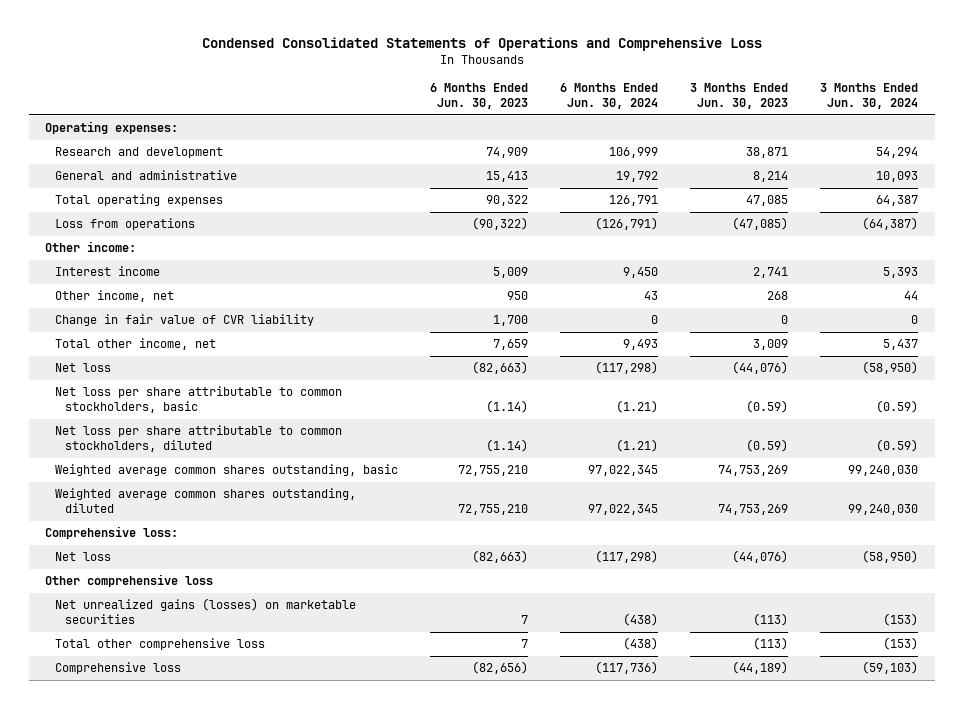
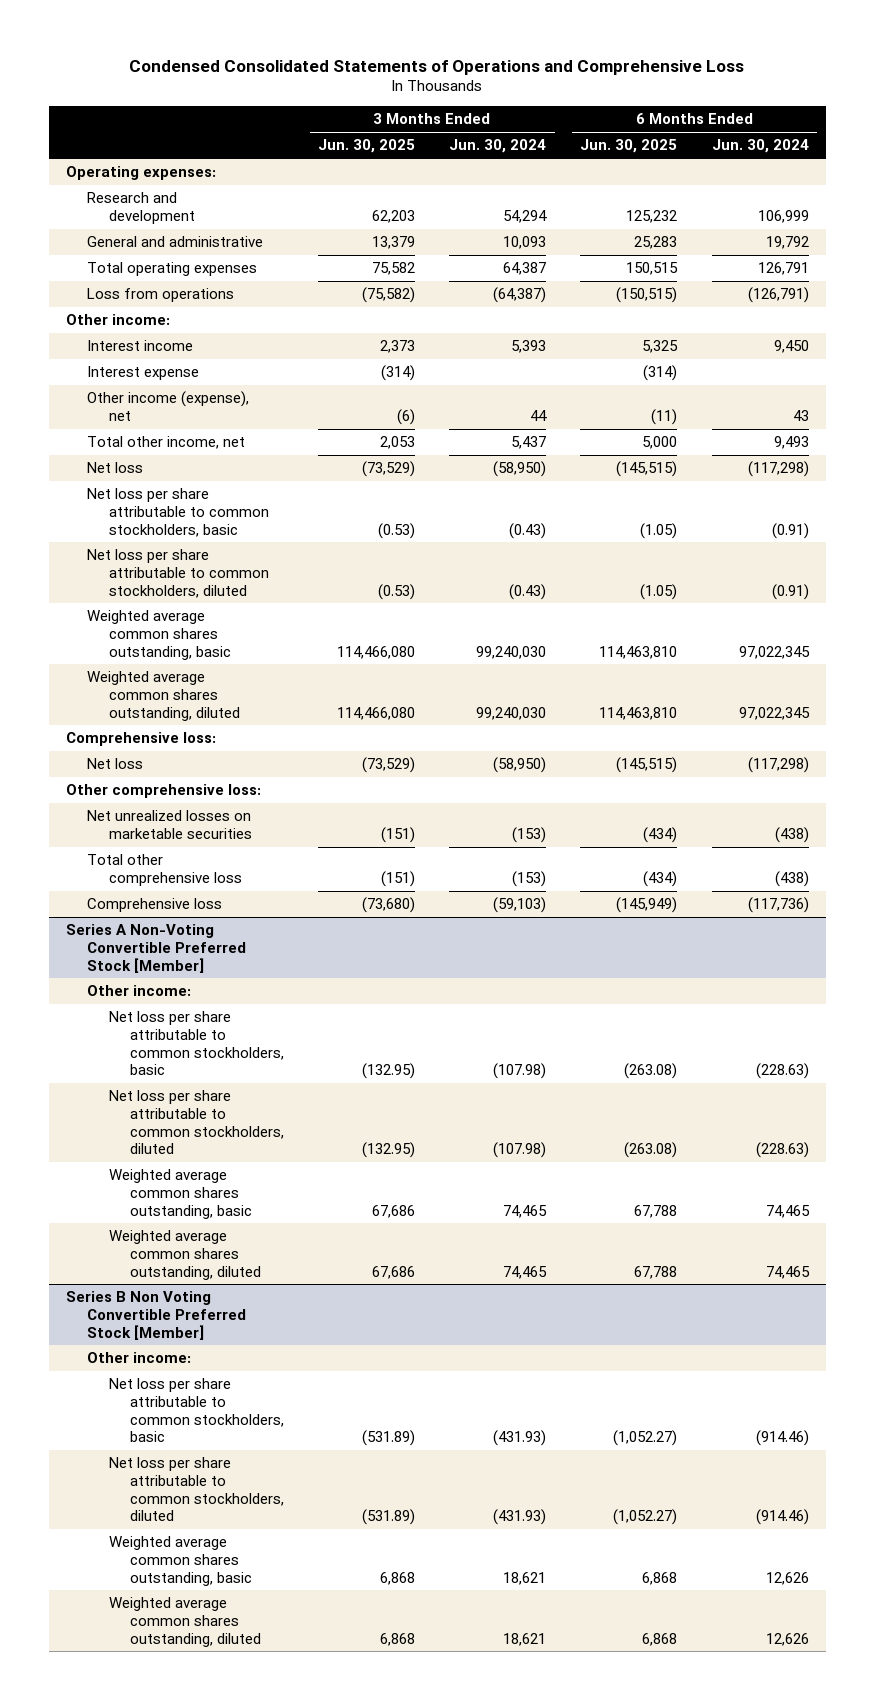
- | 6 Months Ended Jun. 30, 2023 | 6 Months Ended Jun. 30, 2024 | 3 Months Ended Jun. 30, 2023 | 3 Months Ended Jun. 30, 2024
+ | 3 Months Ended Jun. 30, 2025 | 3 Months Ended Jun. 30, 2024 | 6 Months Ended Jun. 30, 2025 | 6 Months Ended Jun. 30, 2024
- Other income, net | 950 | 43 | 268 | 44
- Change in fair value of CVR liability | 1,700 | 0 | 0 | 0
+ Interest expense | (314) | | (314) |
+ Other income (expense), net | (6) | 44 | (11) | 43
- Net loss per share attributable to common stockholders, basic | (1.14) | (1.21) | (0.59) | (0.59)
- Net loss per share attributable to common stockholders, diluted | (1.14) | (1.21) | (0.59) | (0.59)
+ Net loss per share attributable to common stockholders, basic | (0.53) | (0.43) | (1.05) | (0.91)
+ Net loss per share attributable to common stockholders, diluted | (0.53) | (0.43) | (1.05) | (0.91)
- Other comprehensive loss
- Net unrealized gains (losses) on marketable securities | 7 | (438) | (113) | (153)
+ Other comprehensive loss:
+ Net unrealized losses on marketable securities | (151) | (153) | (434) | (438)
+ Series A Non-Voting Convertible Preferred Stock [Member]
+ Other income:
+ Net loss per share attributable to common stockholders, basic | (132.95) | (107.98) | (263.08) | (228.63)
+ Net loss per share attributable to common stockholders, diluted | (132.95) | (107.98) | (263.08) | (228.63)
+ Weighted average common shares outstanding, basic | 67,686 | 74,465 | 67,788 | 74,465
+ Weighted average common shares outstanding, diluted | 67,686 | 74,465 | 67,788 | 74,465
+ Series B Non Voting Convertible Preferred Stock [Member]
+ Other income:
+ Net loss per share attributable to common stockholders, basic | (531.89) | (431.93) | (1,052.27) | (914.46)
+ Net loss per share attributable to common stockholders, diluted | (531.89) | (431.93) | (1,052.27) | (914.46)
+ Weighted average common shares outstanding, basic | 6,868 | 18,621 | 6,868 | 12,626
+ Weighted average common shares outstanding, diluted | 6,868 | 18,621 | 6,868 | 12,626

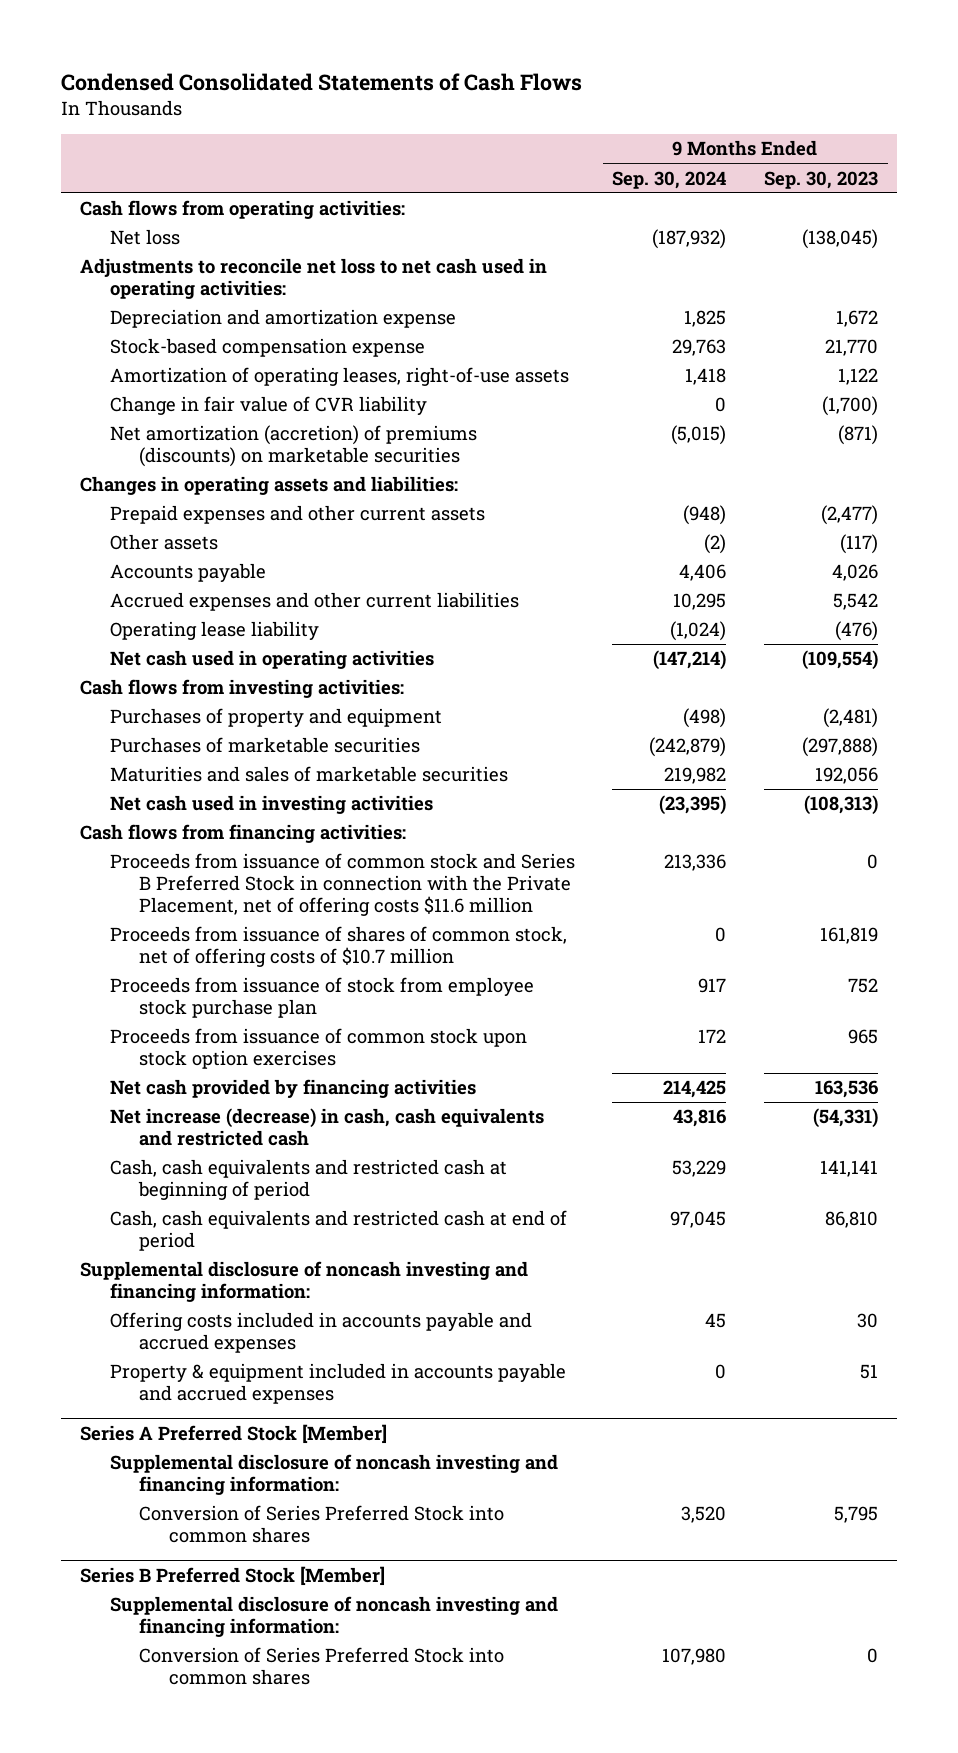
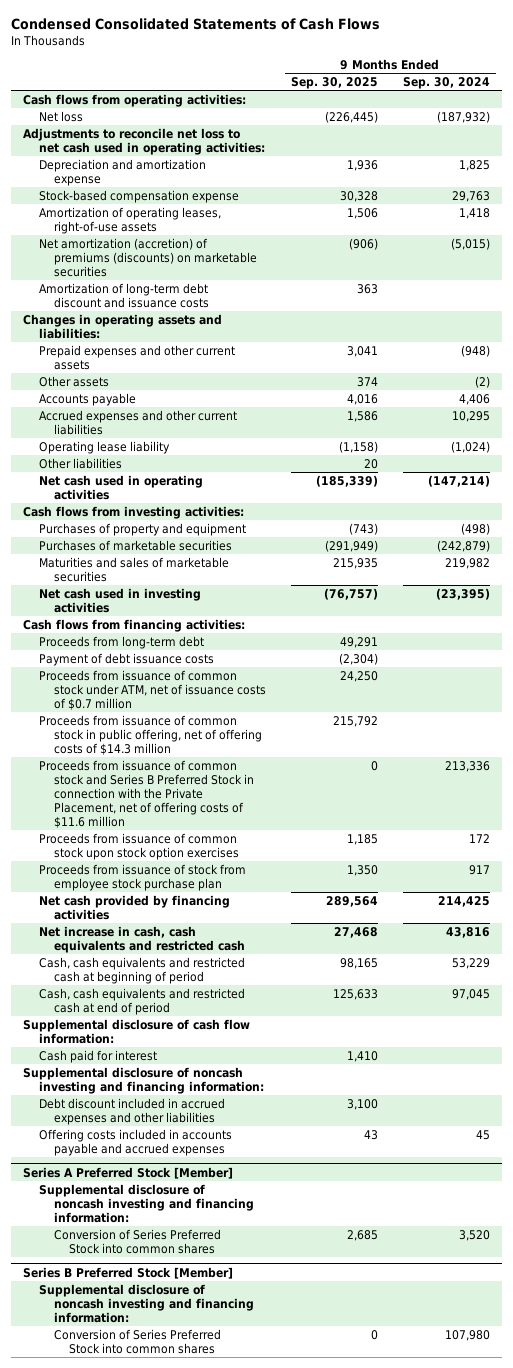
- | 9 Months Ended Sep. 30, 2024 | 9 Months Ended Sep. 30, 2023
+ | 9 Months Ended Sep. 30, 2025 | 9 Months Ended Sep. 30, 2024
- Change in fair value of CVR liability | 0 | (1,700)
+ Amortization of long-term debt discount and issuance costs | 363 |
+ Other liabilities | 20 |
- Proceeds from issuance of common stock and Series B Preferred Stock in connection with the Private Placement, net of offering costs $11.6 million | 213,336 | 0
- Proceeds from issuance of shares of common stock, net of offering costs of $10.7 million | 0 | 161,819
+ Proceeds from long-term debt | 49,291 |
+ Payment of debt issuance costs | (2,304) |
+ Proceeds from issuance of common stock under ATM, net of issuance costs of $0.7 million | 24,250 |
+ Proceeds from issuance of common stock in public offering, net of offering costs of $14.3 million | 215,792 |
+ Proceeds from issuance of common stock and Series B Preferred Stock in connection with the Private Placement, net of offering costs of $11.6 million | 0 | 213,336
moved down: Proceeds from issuance of stock from employee stock purchase plan | 1,350 | 917
- Net increase (decrease) in cash, cash equivalents and restricted cash | 43,816 | (54,331)
+ Net increase in cash, cash equivalents and restricted cash | 27,468 | 43,816
+ Supplemental disclosure of cash flow information:
+ Cash paid for interest | 1,410 |
+ Debt discount included in accrued expenses and other liabilities | 3,100 |
- Property & equipment included in accounts payable and accrued expenses | 0 | 51

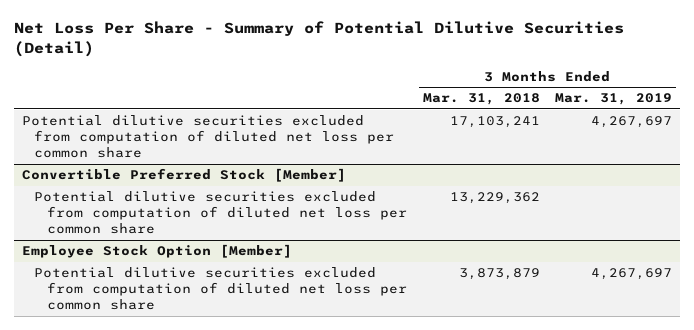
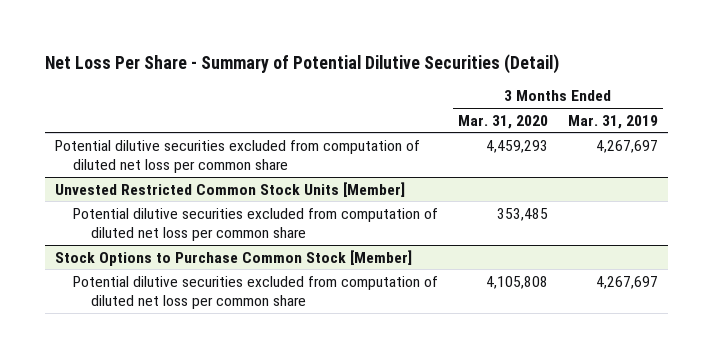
- | 3 Months Ended Mar. 31, 2018 | 3 Months Ended Mar. 31, 2019
+ | 3 Months Ended Mar. 31, 2020 | 3 Months Ended Mar. 31, 2019
- Convertible Preferred Stock [Member]
+ Unvested Restricted Common Stock Units [Member]
- Employee Stock Option [Member]
+ Stock Options to Purchase Common Stock [Member]

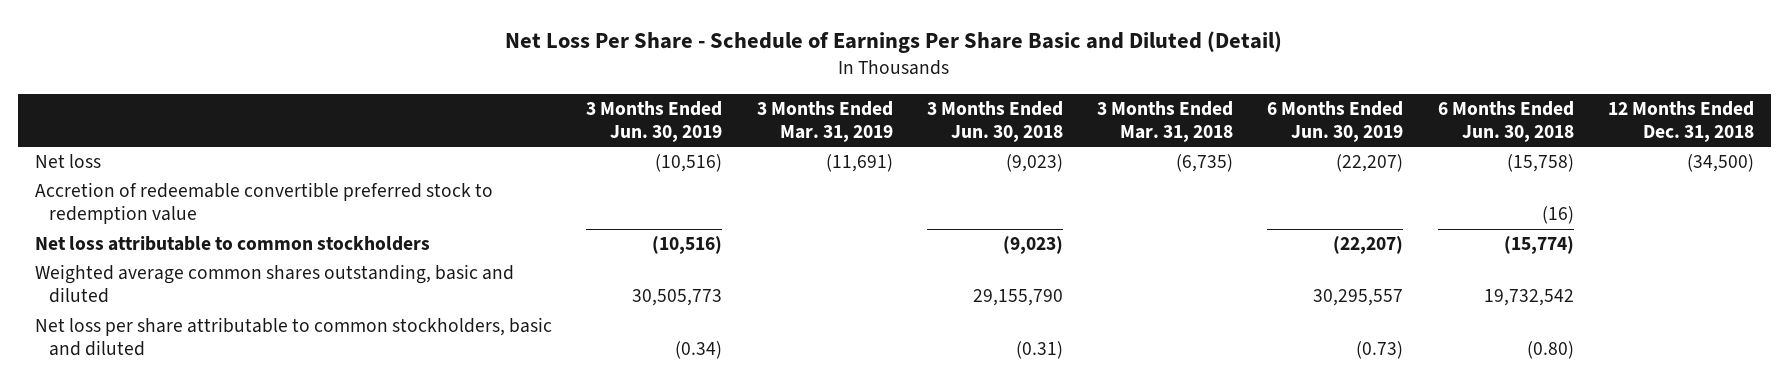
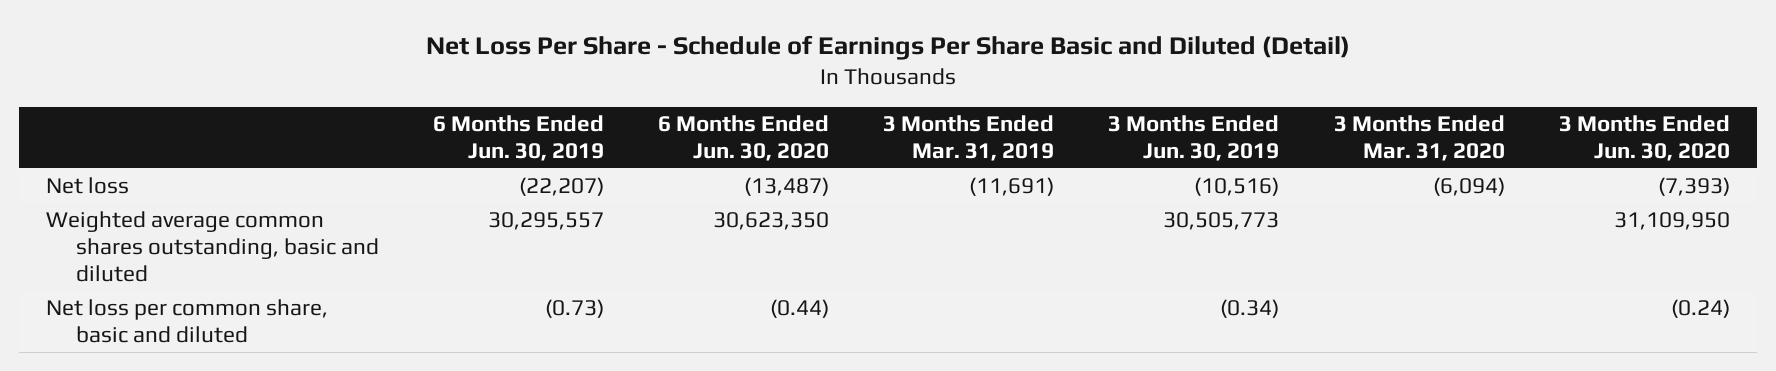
- | 3 Months Ended Jun. 30, 2019 | 3 Months Ended Mar. 31, 2019 | 3 Months Ended Jun. 30, 2018 | 3 Months Ended Mar. 31, 2018 | 6 Months Ended Jun. 30, 2019 | 6 Months Ended Jun. 30, 2018 | 12 Months Ended Dec. 31, 2018
+ | 6 Months Ended Jun. 30, 2019 | 6 Months Ended Jun. 30, 2020 | 3 Months Ended Mar. 31, 2019 | 3 Months Ended Jun. 30, 2019 | 3 Months Ended Mar. 31, 2020 | 3 Months Ended Jun. 30, 2020
- Accretion of redeemable convertible preferred stock to redemption value | | | | | | (16) |
- Net loss attributable to common stockholders | (10,516) | | (9,023) | | (22,207) | (15,774) |
- Net loss per share attributable to common stockholders, basic and diluted | (0.34) | | (0.31) | | (0.73) | (0.80) |
+ Net loss per common share, basic and diluted | (0.73) | (0.44) | | (0.34) | | (0.24)

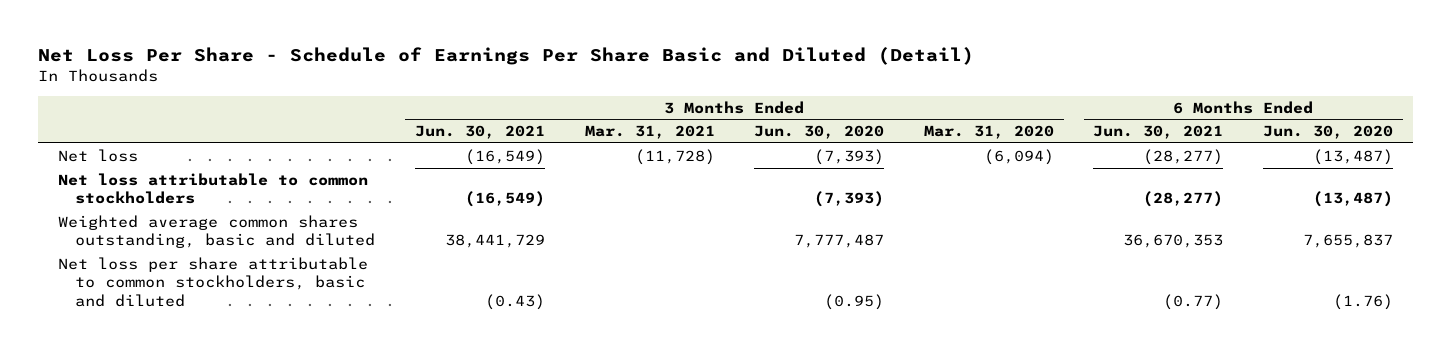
- | 6 Months Ended Jun. 30, 2019 | 6 Months Ended Jun. 30, 2020 | 3 Months Ended Mar. 31, 2019 | 3 Months Ended Jun. 30, 2019 | 3 Months Ended Mar. 31, 2020 | 3 Months Ended Jun. 30, 2020
+ | 3 Months Ended Jun. 30, 2021 | 3 Months Ended Mar. 31, 2021 | 3 Months Ended Jun. 30, 2020 | 3 Months Ended Mar. 31, 2020 | 6 Months Ended Jun. 30, 2021 | 6 Months Ended Jun. 30, 2020
- Weighted average common shares outstanding, basic and diluted | 30,295,557 | 30,623,350 | | 30,505,773 | | 31,109,950
- Net loss per common share, basic and diluted | (0.73) | (0.44) | | (0.34) | | (0.24)
+ Net loss attributable to common stockholders | (16,549) | | (7,393) | | (28,277) | (13,487)
+ Weighted average common shares outstanding, basic and diluted | 38,441,729 | | 7,777,487 | | 36,670,353 | 7,655,837
+ Net loss per share attributable to common stockholders, basic and diluted | (0.43) | | (0.95) | | (0.77) | (1.76)

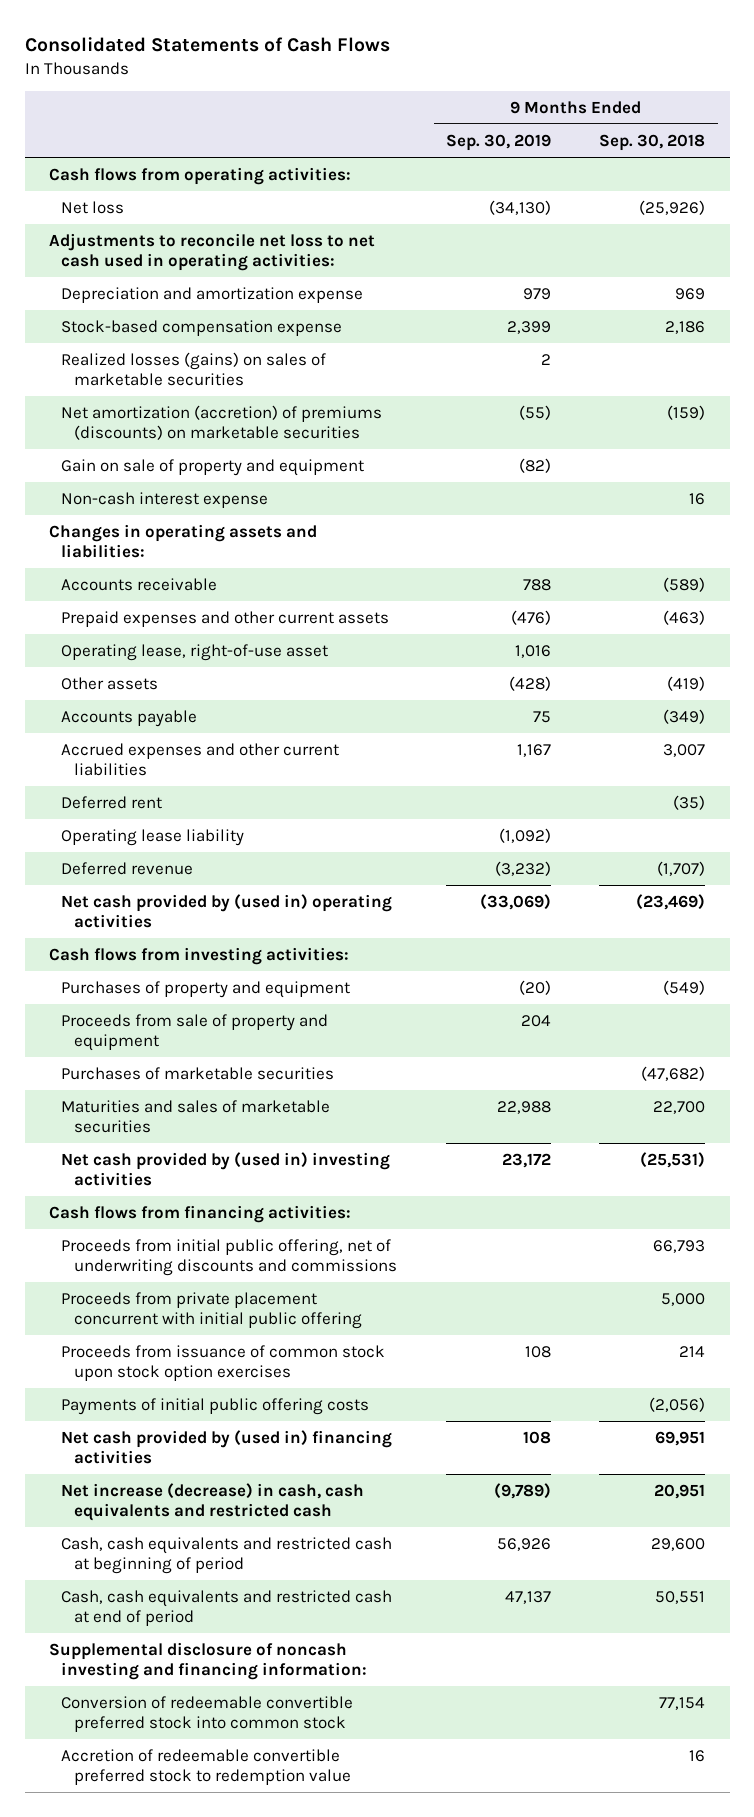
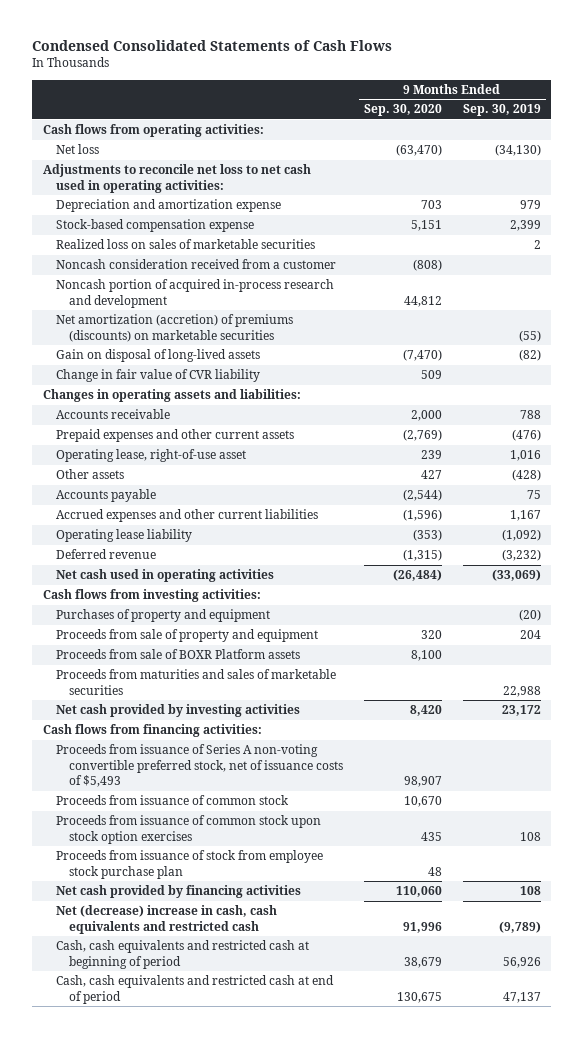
- Consolidated Statements of Cash Flows
+ Condensed Consolidated Statements of Cash Flows
- | 9 Months Ended Sep. 30, 2019 | 9 Months Ended Sep. 30, 2018
+ | 9 Months Ended Sep. 30, 2020 | 9 Months Ended Sep. 30, 2019
- Realized losses (gains) on sales of marketable securities | 2 |
+ Realized loss on sales of marketable securities | | 2
+ Noncash consideration received from a customer | (808) |
+ Noncash portion of acquired in-process research and development | 44,812 |
- Gain on sale of property and equipment | (82) |
- Non-cash interest expense | | 16
+ Gain on disposal of long-lived assets | (7,470) | (82)
+ Change in fair value of CVR liability | 509 |
- Deferred rent | | (35)
- Net cash provided by (used in) operating activities | (33,069) | (23,469)
+ Net cash used in operating activities | (26,484) | (33,069)
- Purchases of marketable securities | | (47,682)
- Maturities and sales of marketable securities | 22,988 | 22,700
- Net cash provided by (used in) investing activities | 23,172 | (25,531)
+ Proceeds from sale of BOXR Platform assets | 8,100 |
+ Proceeds from maturities and sales of marketable securities | | 22,988
+ Net cash provided by investing activities | 8,420 | 23,172
- Proceeds from initial public offering, net of underwriting discounts and commissions | | 66,793
- Proceeds from private placement concurrent with initial public offering | | 5,000
+ Proceeds from issuance of Series A non-voting convertible preferred stock, net of issuance costs of $5,493 | 98,907 |
+ Proceeds from issuance of common stock | 10,670 |
- Payments of initial public offering costs | | (2,056)
- Net cash provided by (used in) financing activities | 108 | 69,951
- Net increase (decrease) in cash, cash equivalents and restricted cash | (9,789) | 20,951
+ Proceeds from issuance of stock from employee stock purchase plan | 48 |
+ Net cash provided by financing activities | 110,060 | 108
+ Net (decrease) increase in cash, cash equivalents and restricted cash | 91,996 | (9,789)
- Supplemental disclosure of noncash investing and financing information:
- Conversion of redeemable convertible preferred stock into common stock | | 77,154
- Accretion of redeemable convertible preferred stock to redemption value | | 16

